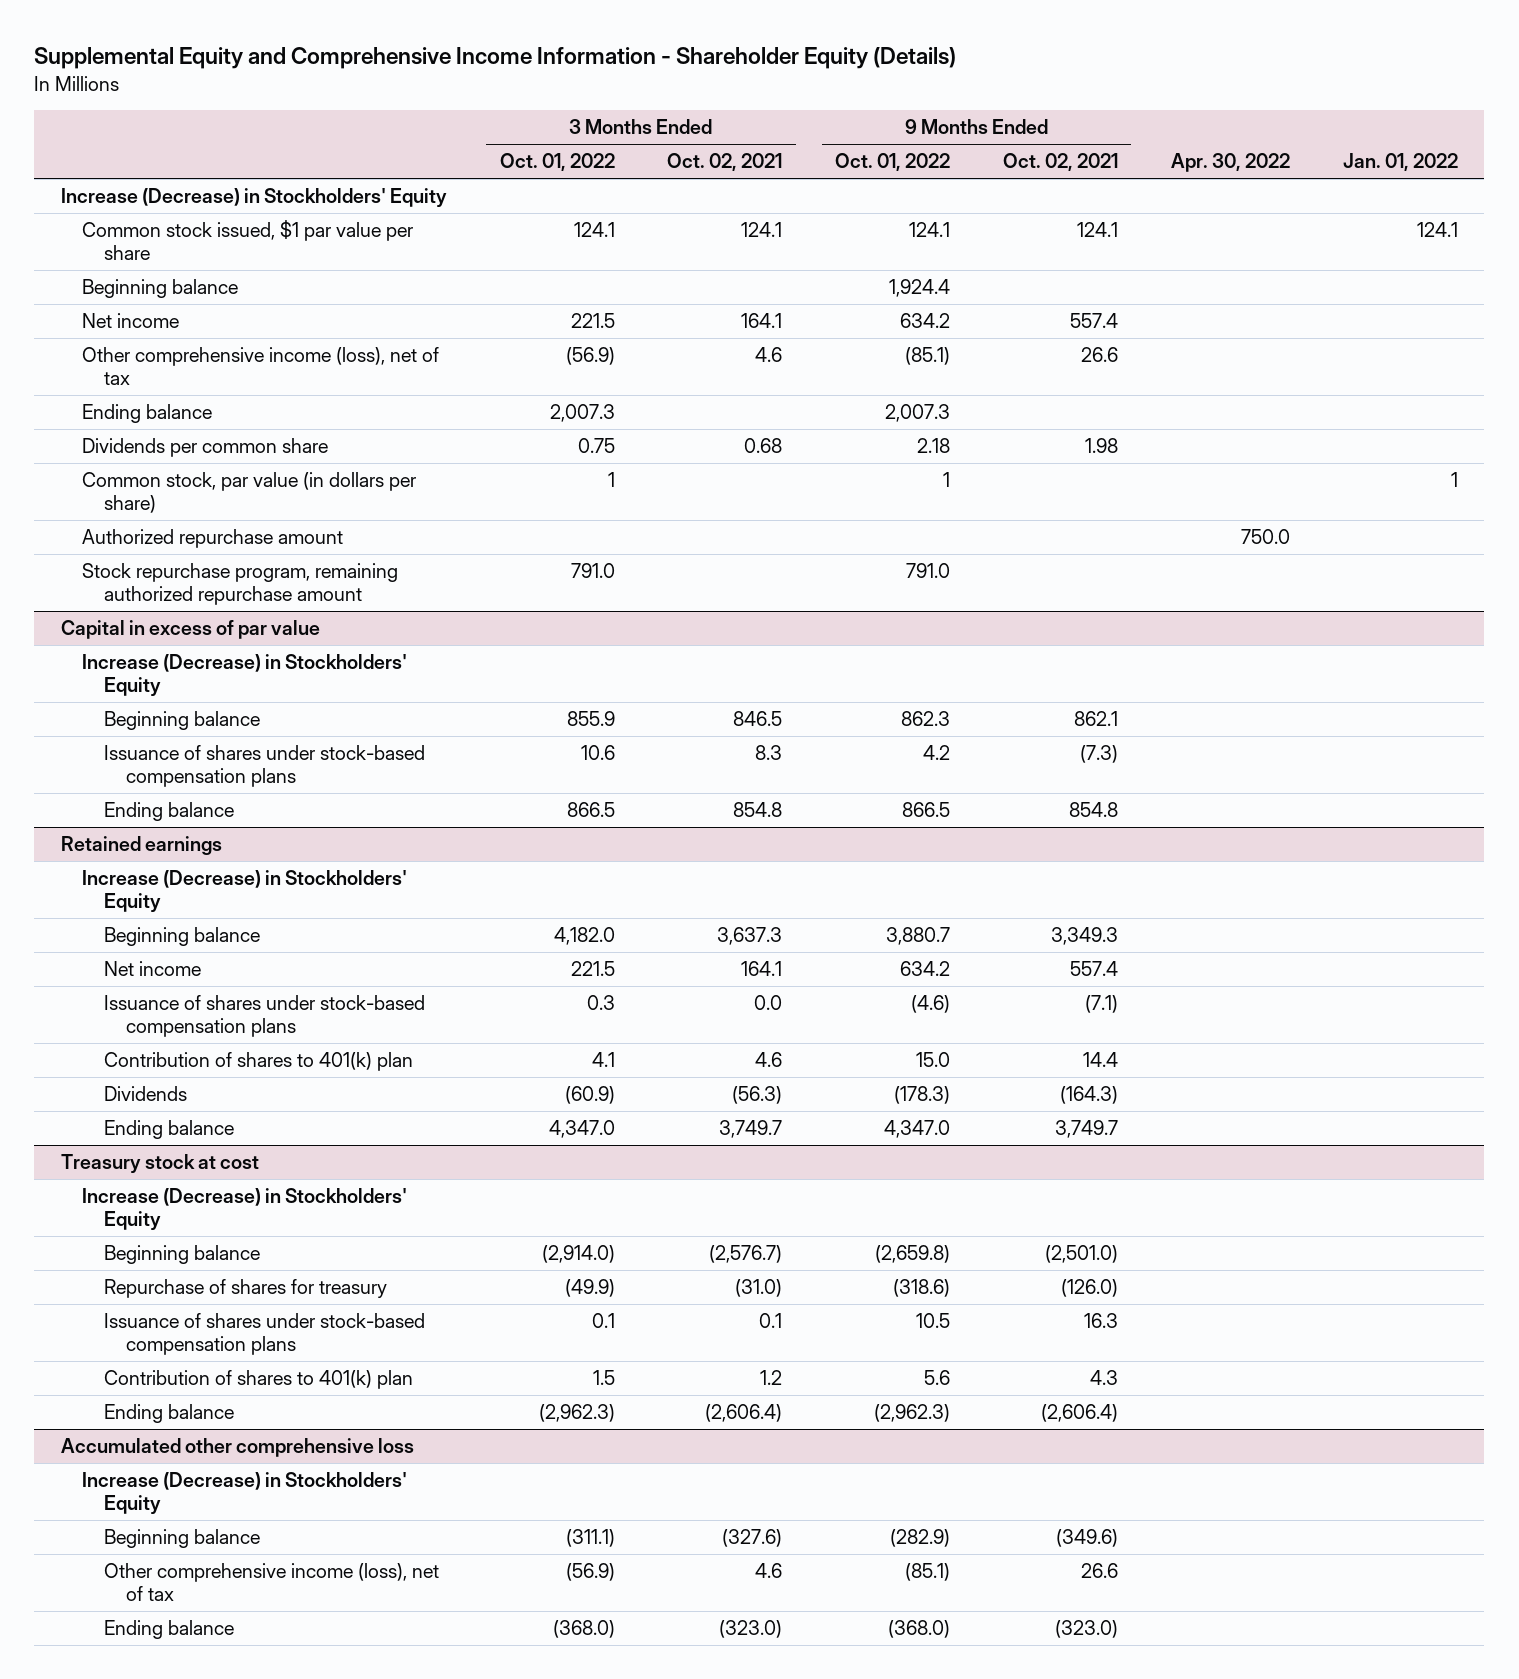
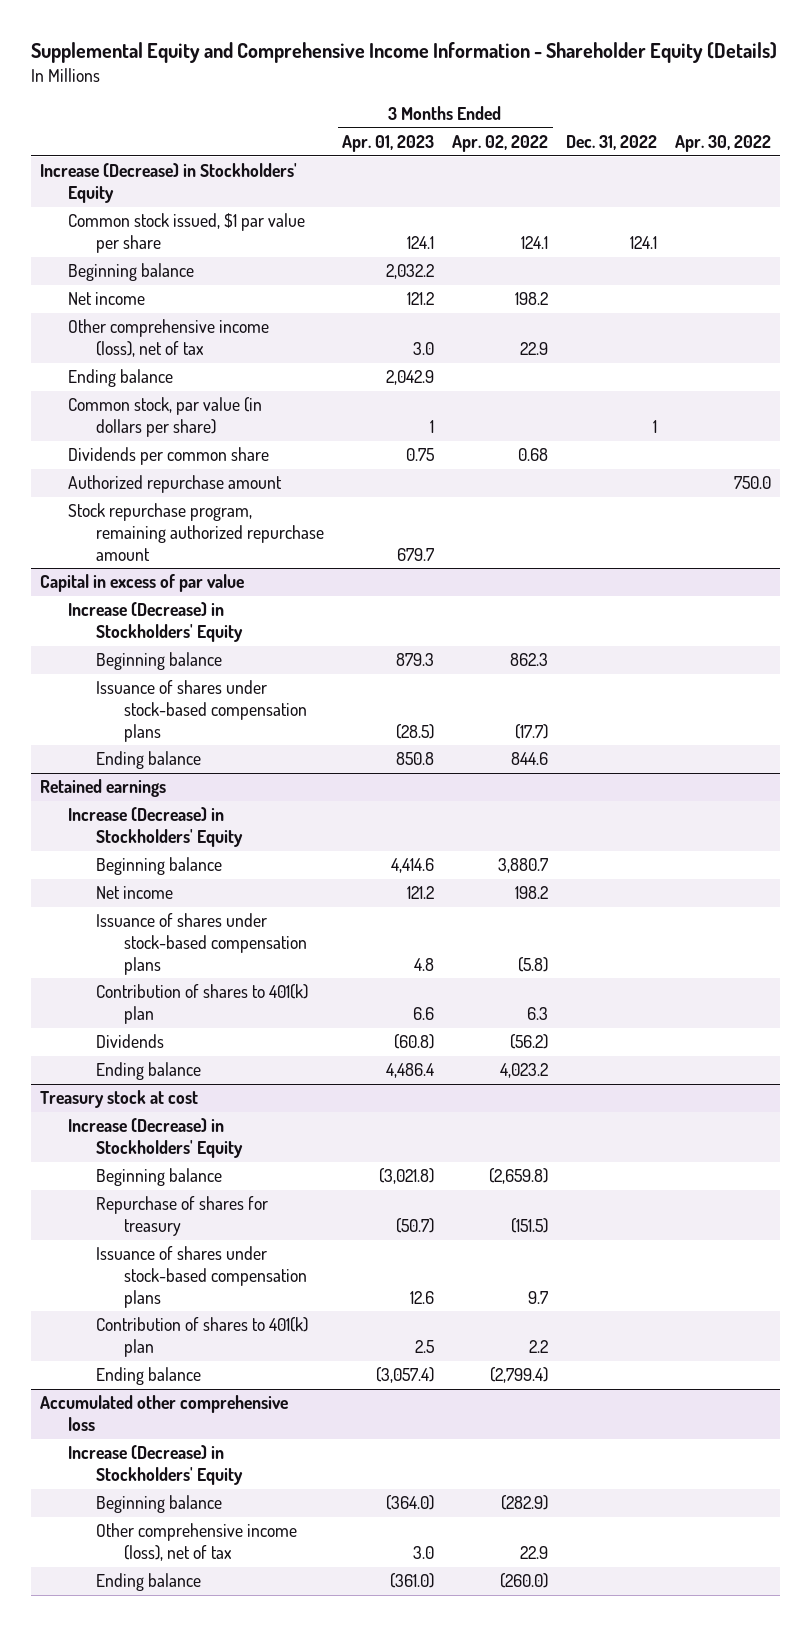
- | 3 Months Ended Oct. 01, 2022 | 3 Months Ended Oct. 02, 2021 | 9 Months Ended Oct. 01, 2022 | 9 Months Ended Oct. 02, 2021 | Apr. 30, 2022 | Jan. 01, 2022
+ | 3 Months Ended Apr. 01, 2023 | 3 Months Ended Apr. 02, 2022 | Dec. 31, 2022 | Apr. 30, 2022
moved down: Dividends per common share | 0.75 | 0.68 | |

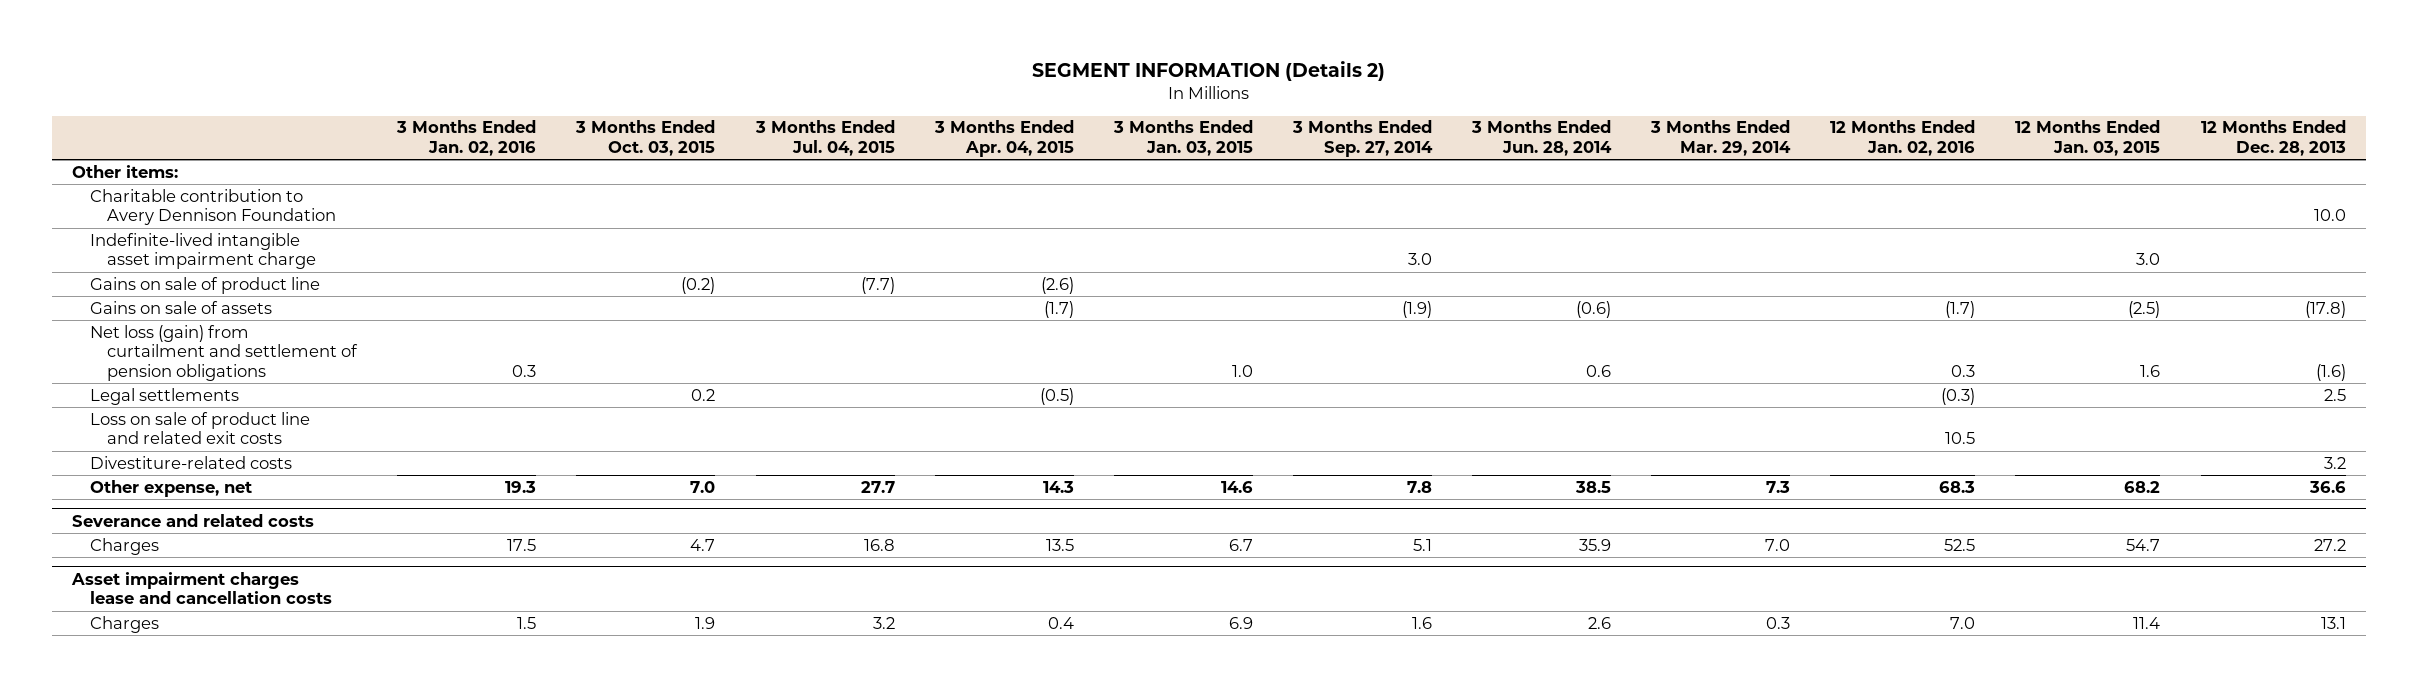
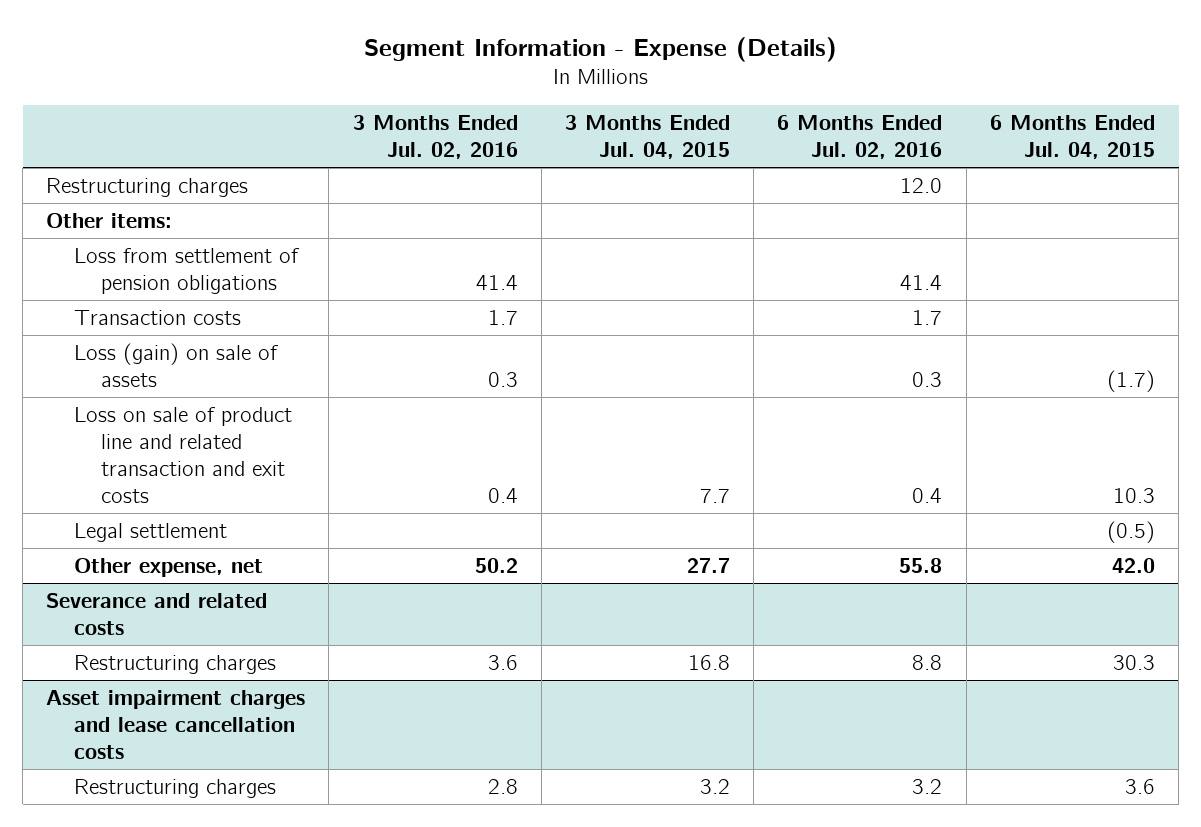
- SEGMENT INFORMATION (Details 2)
+ Segment Information - Expense (Details)
- | 3 Months Ended Jan. 02, 2016 | 3 Months Ended Oct. 03, 2015 | 3 Months Ended Jul. 04, 2015 | 3 Months Ended Apr. 04, 2015 | 3 Months Ended Jan. 03, 2015 | 3 Months Ended Sep. 27, 2014 | 3 Months Ended Jun. 28, 2014 | 3 Months Ended Mar. 29, 2014 | 12 Months Ended Jan. 02, 2016 | 12 Months Ended Jan. 03, 2015 | 12 Months Ended Dec. 28, 2013
+ | 3 Months Ended Jul. 02, 2016 | 3 Months Ended Jul. 04, 2015 | 6 Months Ended Jul. 02, 2016 | 6 Months Ended Jul. 04, 2015
+ Restructuring charges | | | 12.0 |
- Charitable contribution to Avery Dennison Foundation | | | | | | | | | | | 10.0
- Indefinite-lived intangible asset impairment charge | | | | | | 3.0 | | | | 3.0 |
- Gains on sale of product line | | (0.2) | (7.7) | (2.6) | | | | | | |
- Gains on sale of assets | | | | (1.7) | | (1.9) | (0.6) | | (1.7) | (2.5) | (17.8)
- Net loss (gain) from curtailment and settlement of pension obligations | 0.3 | | | | 1.0 | | 0.6 | | 0.3 | 1.6 | (1.6)
- Legal settlements | | 0.2 | | (0.5) | | | | | (0.3) | | 2.5
- Loss on sale of product line and related exit costs | | | | | | | | | 10.5 | |
- Divestiture-related costs | | | | | | | | | | | 3.2
+ Loss from settlement of pension obligations | 41.4 | | 41.4 |
+ Transaction costs | 1.7 | | 1.7 |
+ Loss (gain) on sale of assets | 0.3 | | 0.3 | (1.7)
+ Loss on sale of product line and related transaction and exit costs | 0.4 | 7.7 | 0.4 | 10.3
+ Legal settlement | | | | (0.5)
@ Severance and related costs
- Charges | 17.5 | 4.7 | 16.8 | 13.5 | 6.7 | 5.1 | 35.9 | 7.0 | 52.5 | 54.7 | 27.2
- Asset impairment charges lease and cancellation costs
- Charges | 1.5 | 1.9 | 3.2 | 0.4 | 6.9 | 1.6 | 2.6 | 0.3 | 7.0 | 11.4 | 13.1
@ Severance and related costs
+ Restructuring charges | 3.6 | 16.8 | 8.8 | 30.3
+ Asset impairment charges and lease cancellation costs
+ Restructuring charges | 2.8 | 3.2 | 3.2 | 3.6

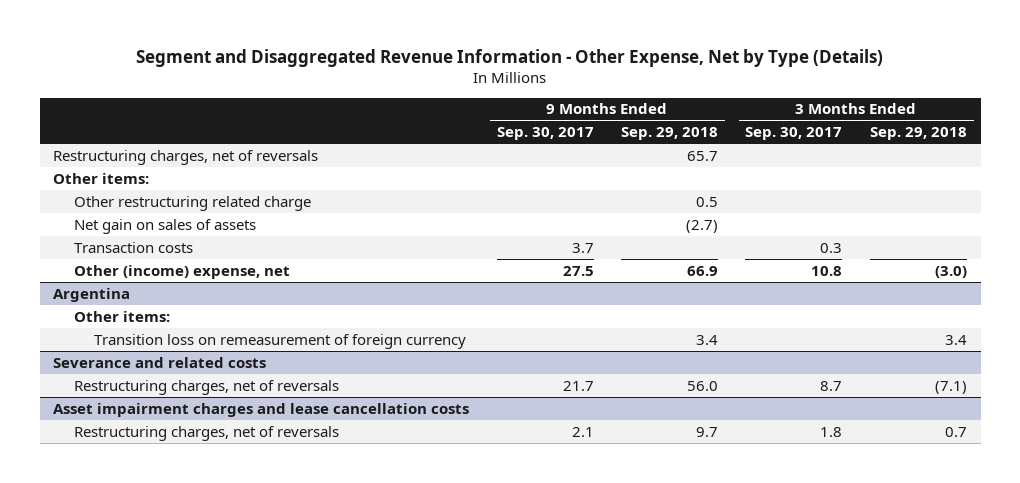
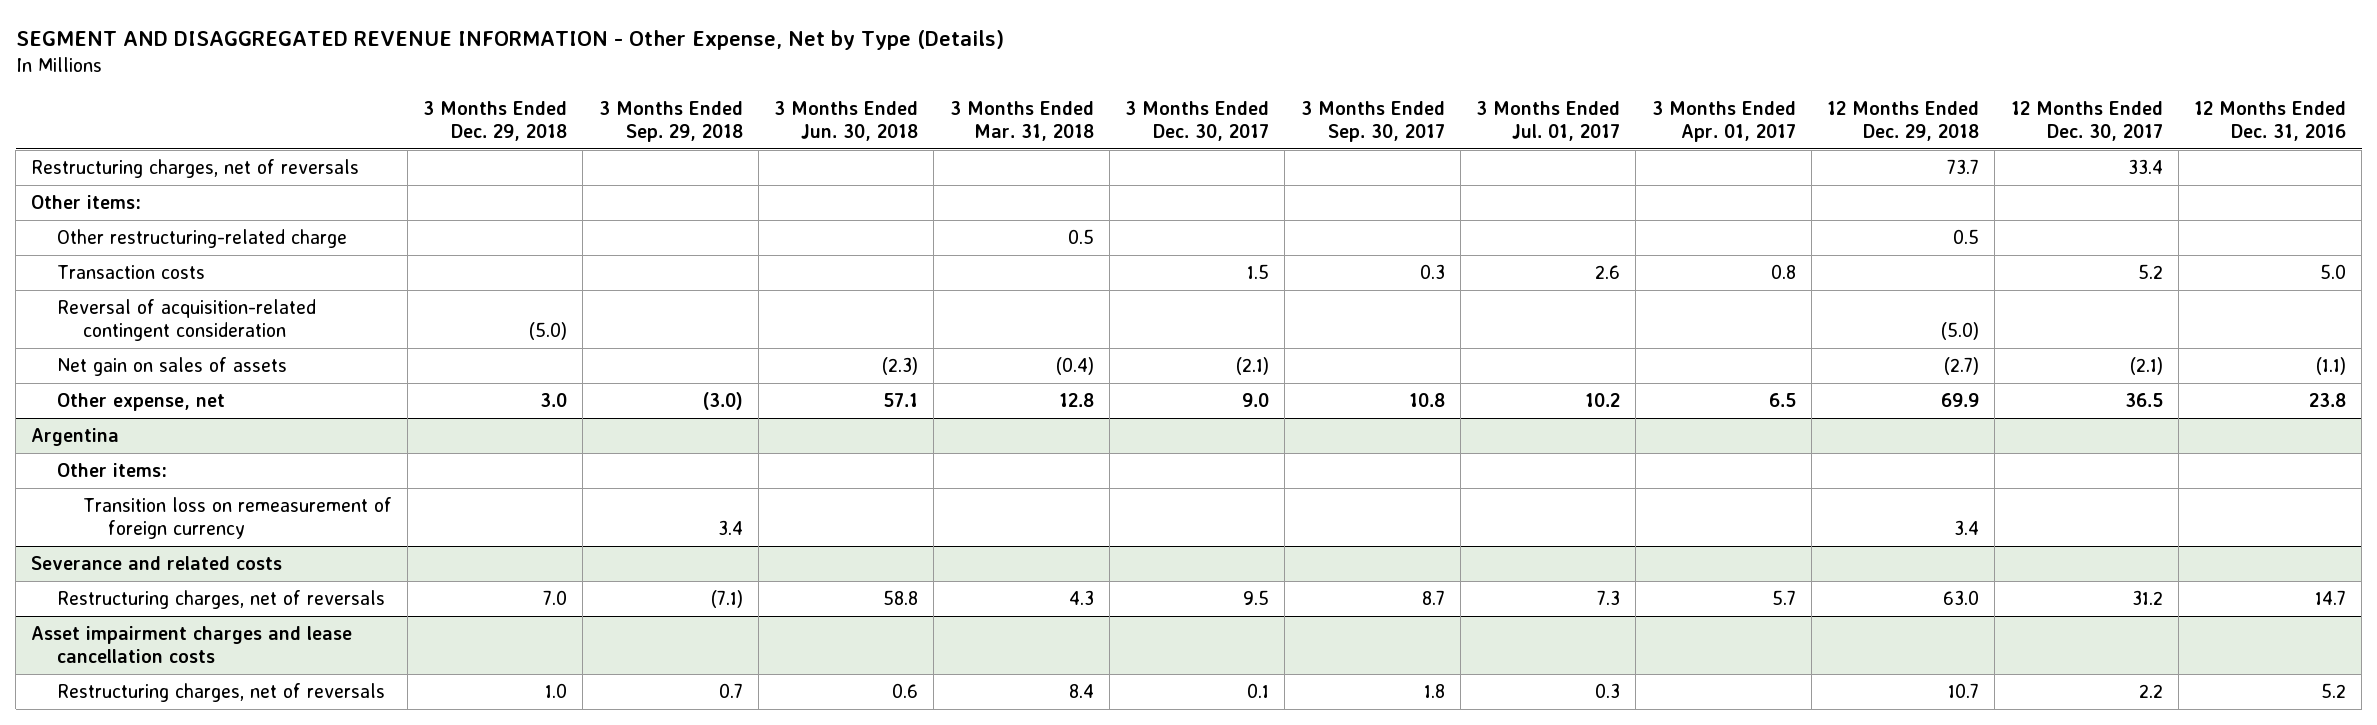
- Segment and Disaggregated Revenue Information - Other Expense, Net by Type (Details)
+ SEGMENT AND DISAGGREGATED REVENUE INFORMATION - Other Expense, Net by Type (Details)
- | 9 Months Ended Sep. 30, 2017 | 9 Months Ended Sep. 29, 2018 | 3 Months Ended Sep. 30, 2017 | 3 Months Ended Sep. 29, 2018
+ | 3 Months Ended Dec. 29, 2018 | 3 Months Ended Sep. 29, 2018 | 3 Months Ended Jun. 30, 2018 | 3 Months Ended Mar. 31, 2018 | 3 Months Ended Dec. 30, 2017 | 3 Months Ended Sep. 30, 2017 | 3 Months Ended Jul. 01, 2017 | 3 Months Ended Apr. 01, 2017 | 12 Months Ended Dec. 29, 2018 | 12 Months Ended Dec. 30, 2017 | 12 Months Ended Dec. 31, 2016
- Other restructuring related charge | | 0.5 | |
+ Other restructuring-related charge | | | | 0.5 | | | | | 0.5 | |
- Other (income) expense, net | 27.5 | 66.9 | 10.8 | (3.0)
+ Reversal of acquisition-related contingent consideration | (5.0) | | | | | | | | (5.0) | |
moved down: Net gain on sales of assets | | | (2.3) | (0.4) | (2.1) | | | | (2.7) | (2.1) | (1.1)
+ Other expense, net | 3.0 | (3.0) | 57.1 | 12.8 | 9.0 | 10.8 | 10.2 | 6.5 | 69.9 | 36.5 | 23.8

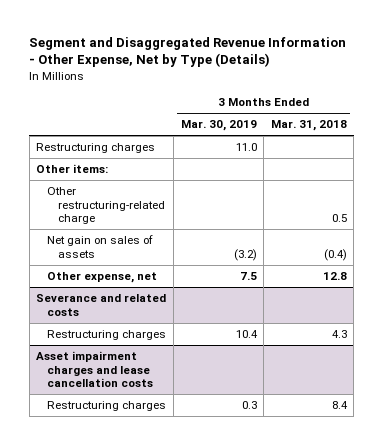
- SEGMENT AND DISAGGREGATED REVENUE INFORMATION - Other Expense, Net by Type (Details)
+ Segment and Disaggregated Revenue Information - Other Expense, Net by Type (Details)
- | 3 Months Ended Dec. 29, 2018 | 3 Months Ended Sep. 29, 2018 | 3 Months Ended Jun. 30, 2018 | 3 Months Ended Mar. 31, 2018 | 3 Months Ended Dec. 30, 2017 | 3 Months Ended Sep. 30, 2017 | 3 Months Ended Jul. 01, 2017 | 3 Months Ended Apr. 01, 2017 | 12 Months Ended Dec. 29, 2018 | 12 Months Ended Dec. 30, 2017 | 12 Months Ended Dec. 31, 2016
+ | 3 Months Ended Mar. 30, 2019 | 3 Months Ended Mar. 31, 2018
- Restructuring charges, net of reversals | | | | | | | | | 73.7 | 33.4 |
+ Restructuring charges | 11.0 |
- Transaction costs | | | | | 1.5 | 0.3 | 2.6 | 0.8 | | 5.2 | 5.0
- Reversal of acquisition-related contingent consideration | (5.0) | | | | | | | | (5.0) | |
- Argentina
- Other items:
- Transition loss on remeasurement of foreign currency | | 3.4 | | | | | | | 3.4 | |
@ Severance and related costs
- Restructuring charges, net of reversals | 7.0 | (7.1) | 58.8 | 4.3 | 9.5 | 8.7 | 7.3 | 5.7 | 63.0 | 31.2 | 14.7
+ Restructuring charges | 10.4 | 4.3
@ Asset impairment charges and lease cancellation costs
- Restructuring charges, net of reversals | 1.0 | 0.7 | 0.6 | 8.4 | 0.1 | 1.8 | 0.3 | | 10.7 | 2.2 | 5.2
+ Restructuring charges | 0.3 | 8.4

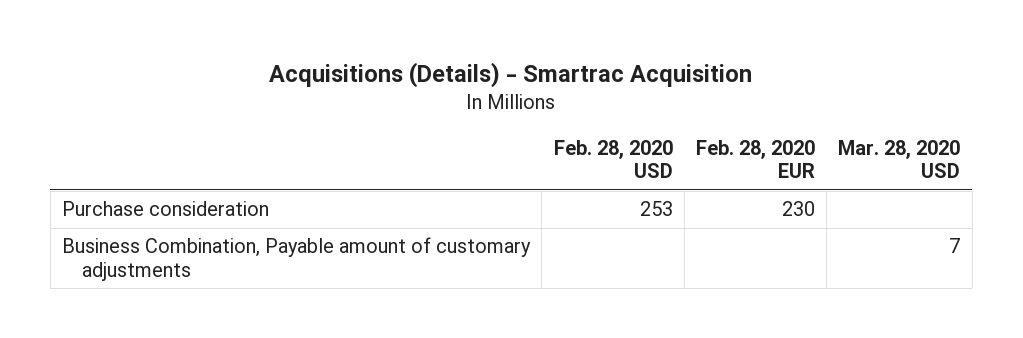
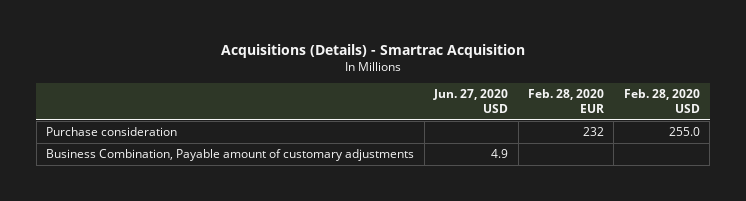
- | Feb. 28, 2020 USD | Feb. 28, 2020 EUR | Mar. 28, 2020 USD
+ | Jun. 27, 2020 USD | Feb. 28, 2020 EUR | Feb. 28, 2020 USD
- Purchase consideration | 253 | 230 |
+ Purchase consideration | | 232 | 255.0

